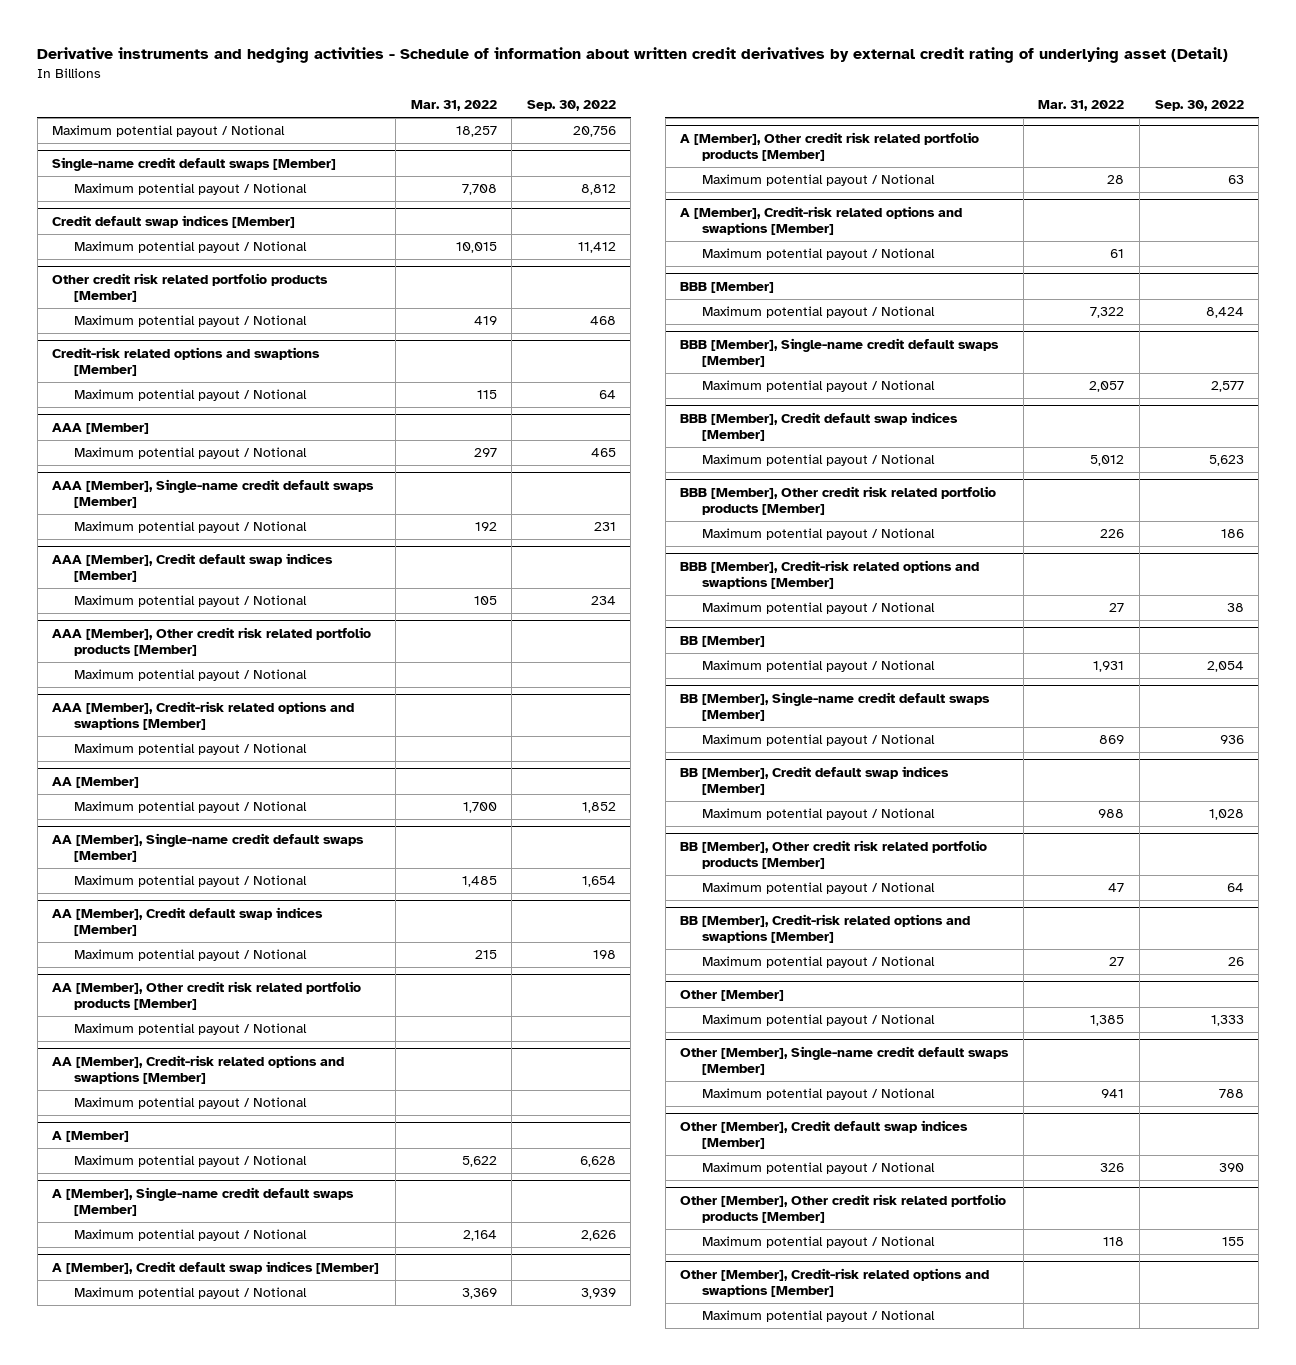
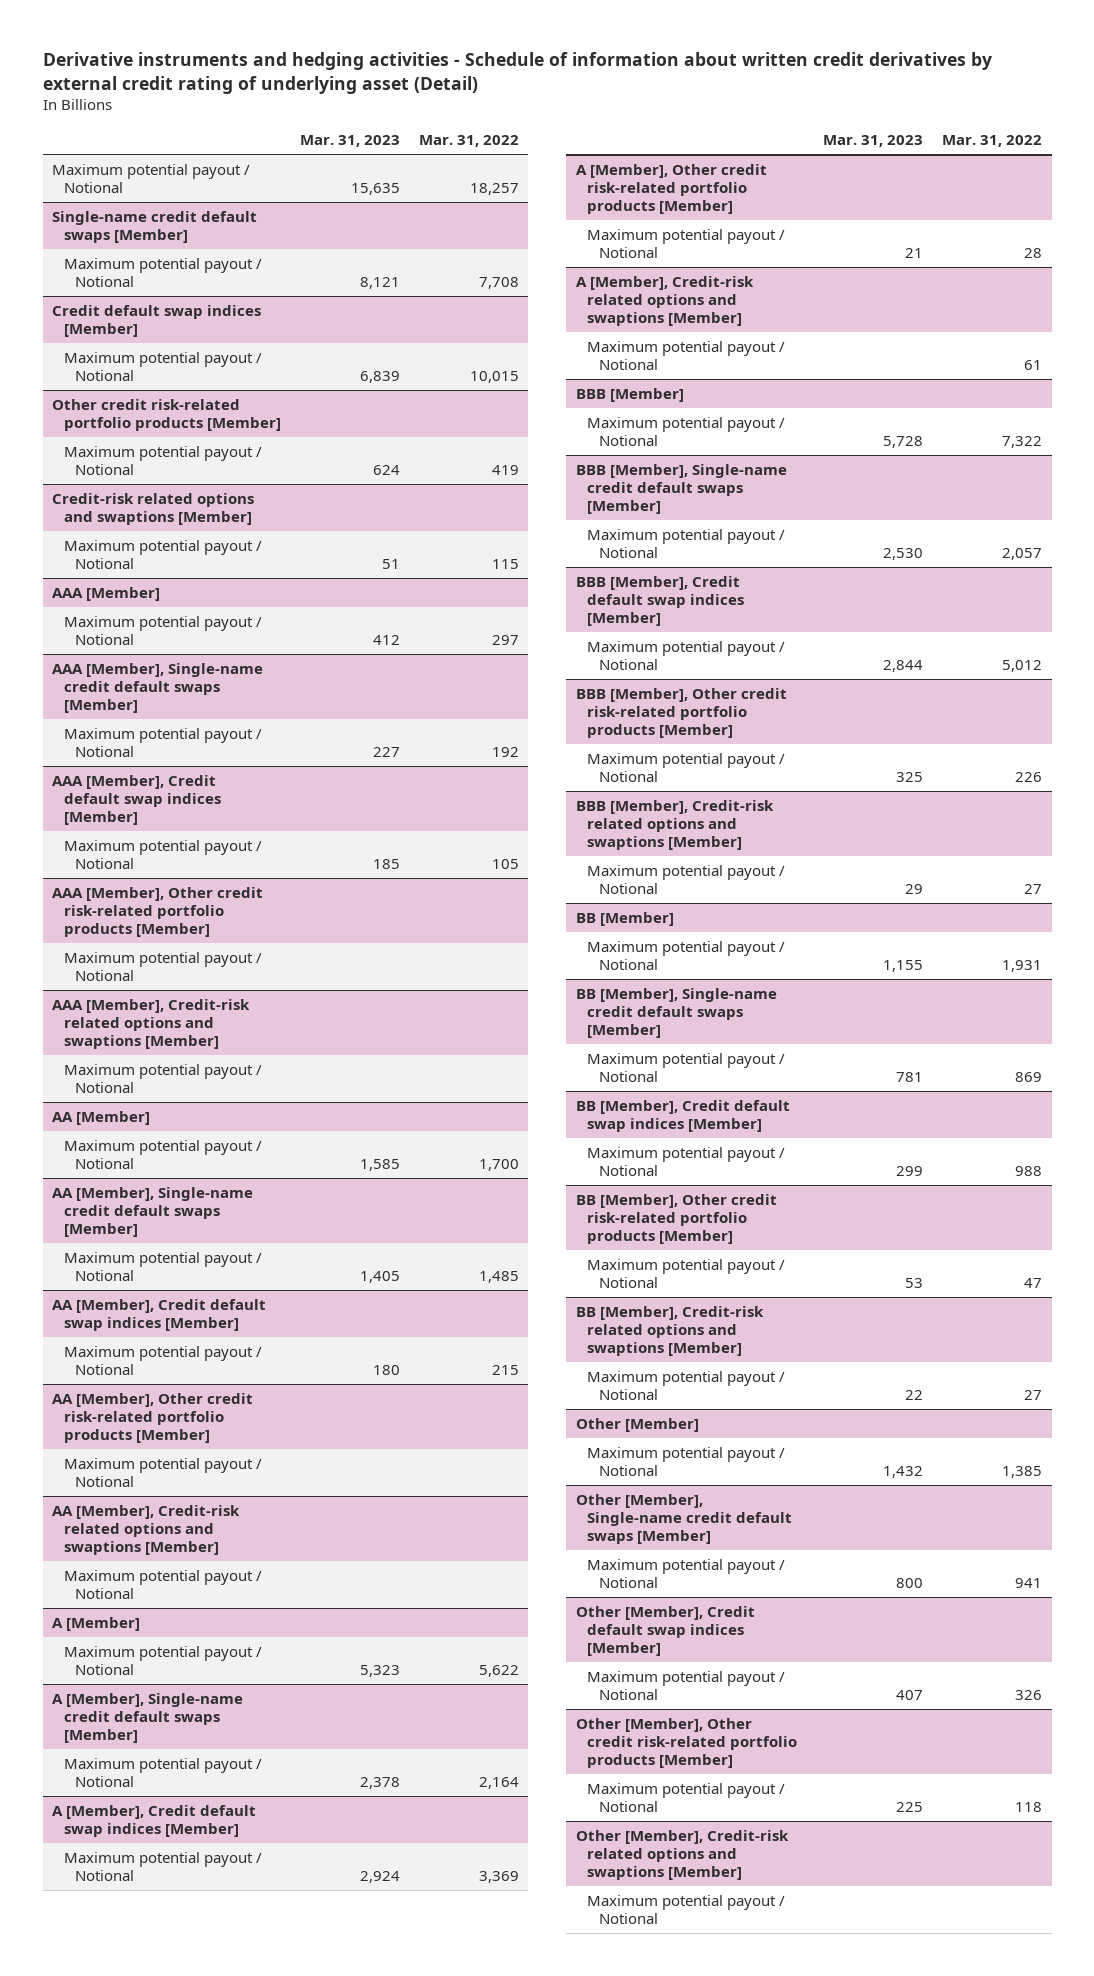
- | Mar. 31, 2022 | Sep. 30, 2022
+ | Mar. 31, 2023 | Mar. 31, 2022
- Other credit risk related portfolio products [Member]
+ Other credit risk-related portfolio products [Member]
- AAA [Member], Other credit risk related portfolio products [Member]
+ AAA [Member], Other credit risk-related portfolio products [Member]
- AA [Member], Other credit risk related portfolio products [Member]
+ AA [Member], Other credit risk-related portfolio products [Member]
- A [Member], Other credit risk related portfolio products [Member]
+ A [Member], Other credit risk-related portfolio products [Member]
- BBB [Member], Other credit risk related portfolio products [Member]
+ BBB [Member], Other credit risk-related portfolio products [Member]
- BB [Member], Other credit risk related portfolio products [Member]
+ BB [Member], Other credit risk-related portfolio products [Member]
- Other [Member], Other credit risk related portfolio products [Member]
+ Other [Member], Other credit risk-related portfolio products [Member]

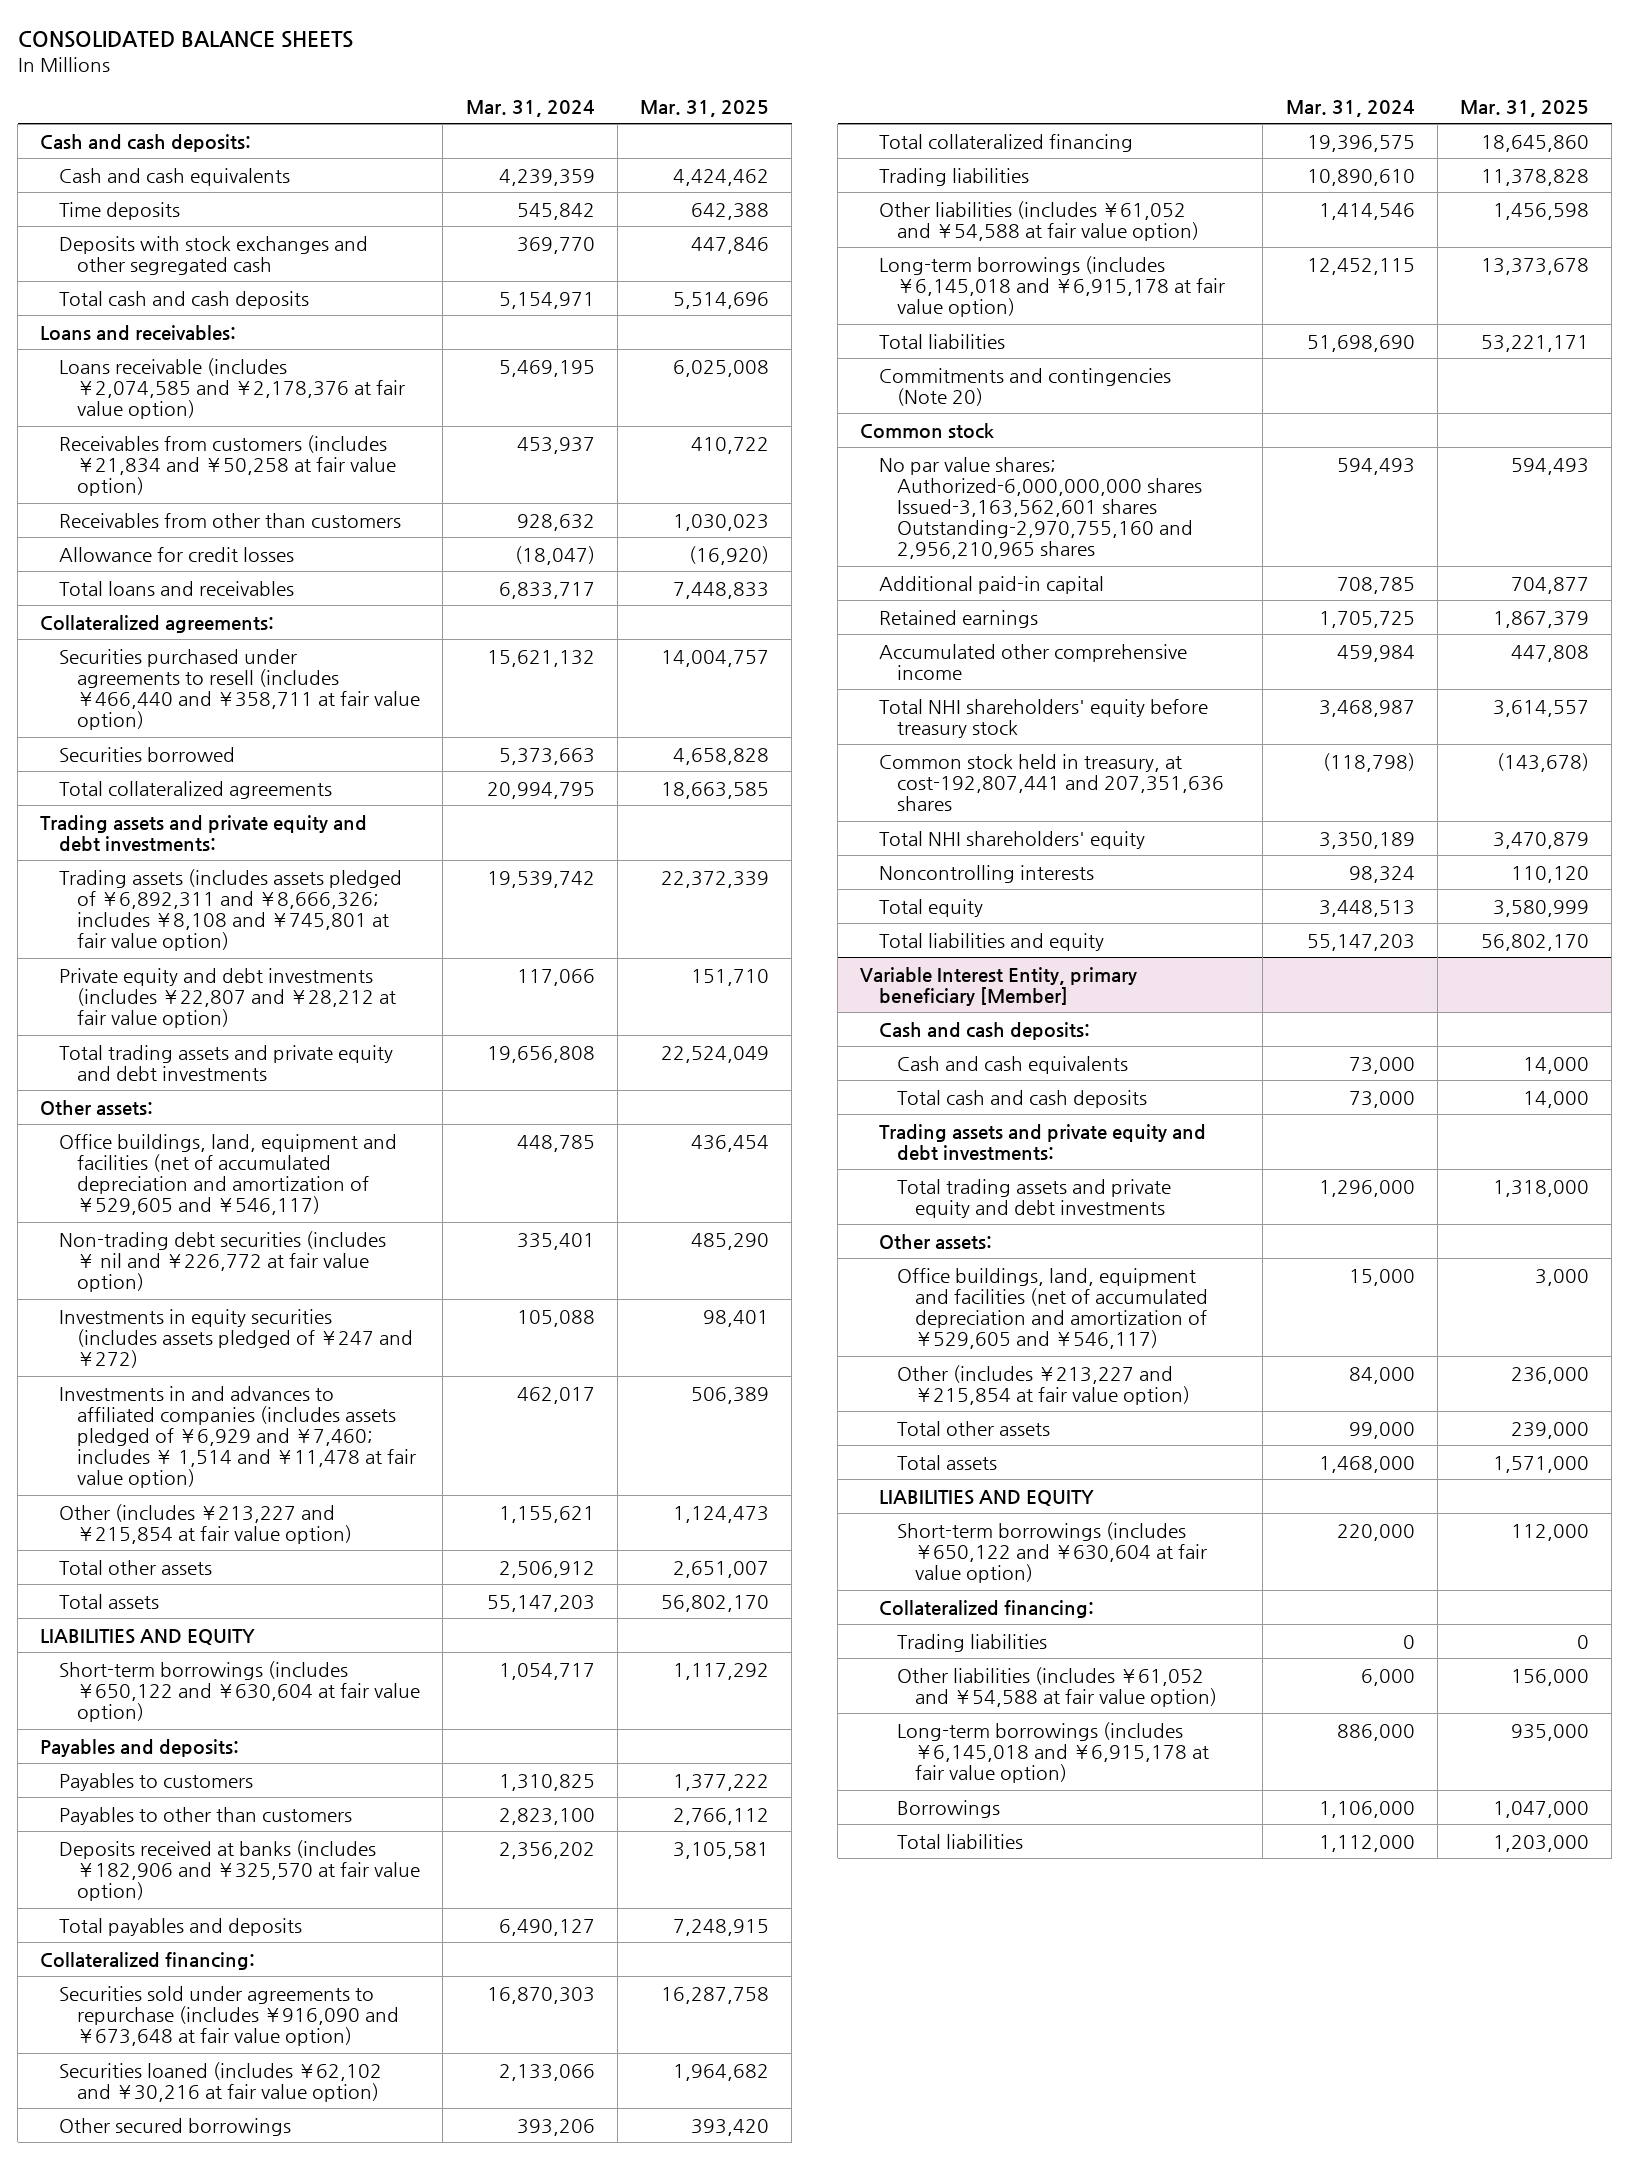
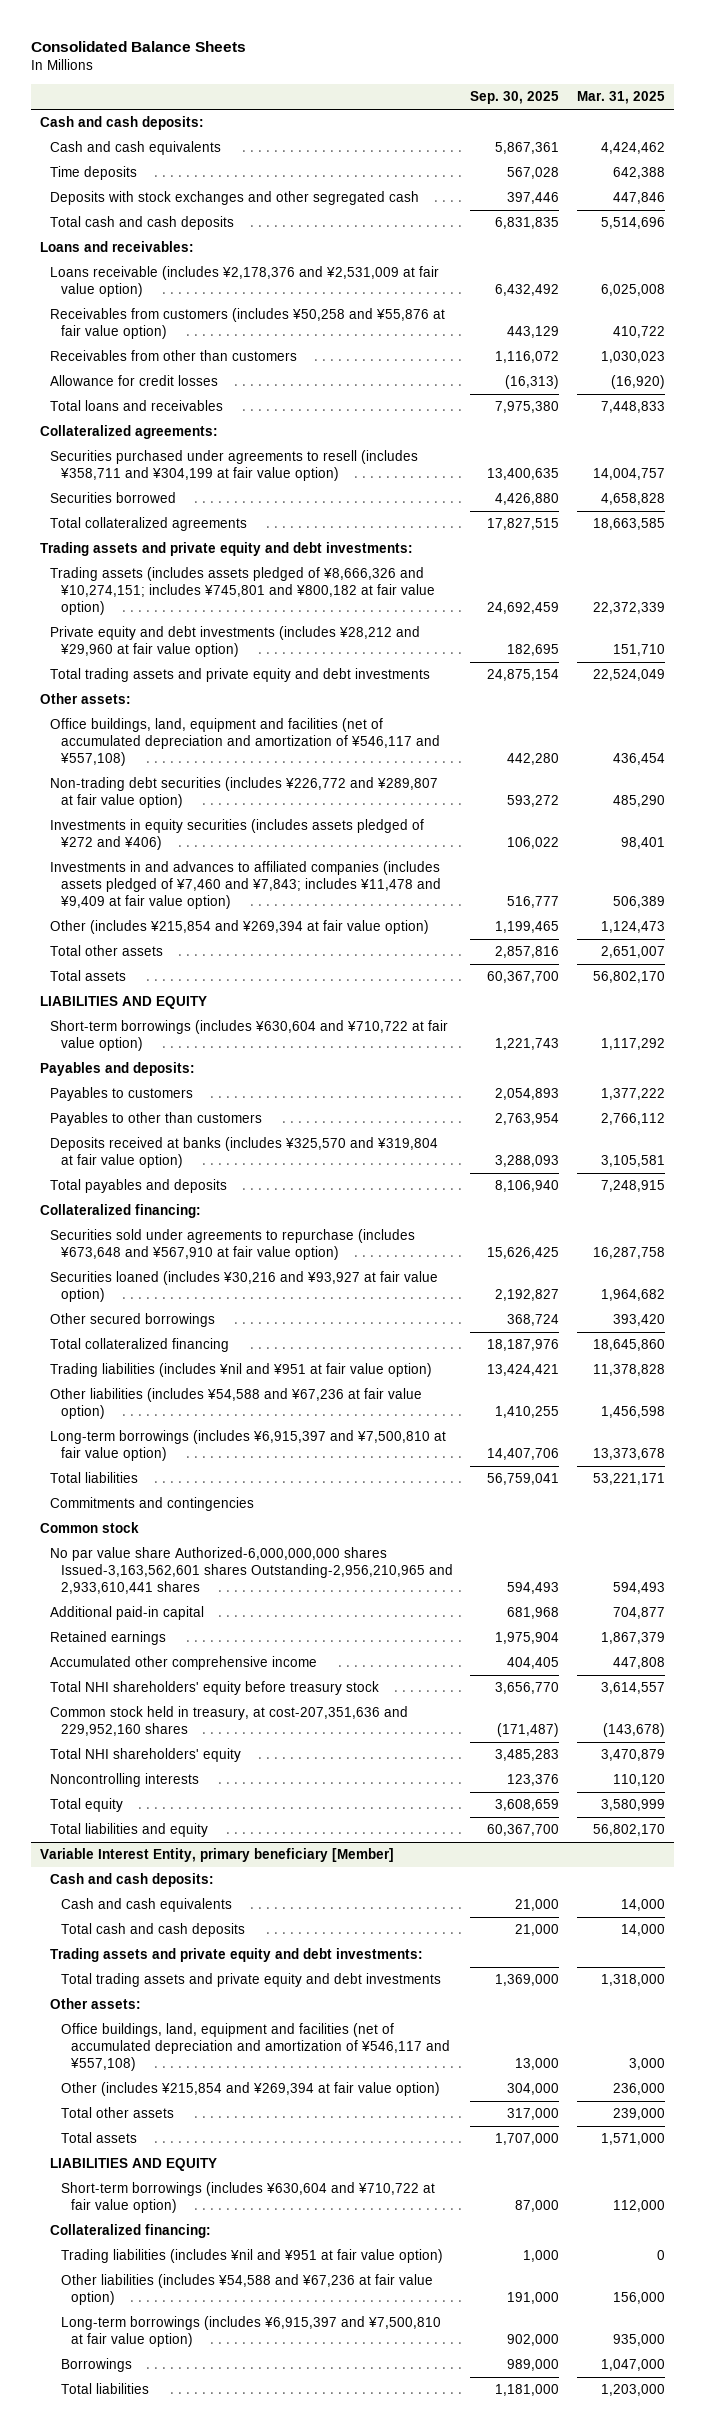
- CONSOLIDATED BALANCE SHEETS
+ Consolidated Balance Sheets
- | Mar. 31, 2024 | Mar. 31, 2025
+ | Sep. 30, 2025 | Mar. 31, 2025
- Loans receivable (includes ¥2,074,585 and ¥2,178,376 at fair value option) | 5,469,195 | 6,025,008
- Receivables from customers (includes ¥21,834 and ¥50,258 at fair value option) | 453,937 | 410,722
+ Loans receivable (includes ¥2,178,376 and ¥2,531,009 at fair value option) | 6,432,492 | 6,025,008
+ Receivables from customers (includes ¥50,258 and ¥55,876 at fair value option) | 443,129 | 410,722
- Securities purchased under agreements to resell (includes ¥466,440 and ¥358,711 at fair value option) | 15,621,132 | 14,004,757
+ Securities purchased under agreements to resell (includes ¥358,711 and ¥304,199 at fair value option) | 13,400,635 | 14,004,757
- Trading assets (includes assets pledged of ¥6,892,311 and ¥8,666,326; includes ¥8,108 and ¥745,801 at fair value option) | 19,539,742 | 22,372,339
- Private equity and debt investments (includes ¥22,807 and ¥28,212 at fair value option) | 117,066 | 151,710
+ Trading assets (includes assets pledged of ¥8,666,326 and ¥10,274,151; includes ¥745,801 and ¥800,182 at fair value option) | 24,692,459 | 22,372,339
+ Private equity and debt investments (includes ¥28,212 and ¥29,960 at fair value option) | 182,695 | 151,710
- Office buildings, land, equipment and facilities (net of accumulated depreciation and amortization of ¥529,605 and ¥546,117) | 448,785 | 436,454
- Non-trading debt securities (includes ¥ nil and ¥226,772 at fair value option) | 335,401 | 485,290
- Investments in equity securities (includes assets pledged of ¥247 and ¥272) | 105,088 | 98,401
- Investments in and advances to affiliated companies (includes assets pledged of ¥6,929 and ¥7,460; includes ¥ 1,514 and ¥11,478 at fair value option) | 462,017 | 506,389
- Other (includes ¥213,227 and ¥215,854 at fair value option) | 1,155,621 | 1,124,473
+ Office buildings, land, equipment and facilities (net of accumulated depreciation and amortization of ¥546,117 and ¥557,108) | 442,280 | 436,454
+ Non-trading debt securities (includes ¥226,772 and ¥289,807 at fair value option) | 593,272 | 485,290
+ Investments in equity securities (includes assets pledged of ¥272 and ¥406) | 106,022 | 98,401
+ Investments in and advances to affiliated companies (includes assets pledged of ¥7,460 and ¥7,843; includes ¥11,478 and ¥9,409 at fair value option) | 516,777 | 506,389
+ Other (includes ¥215,854 and ¥269,394 at fair value option) | 1,199,465 | 1,124,473
- Short-term borrowings (includes ¥650,122 and ¥630,604 at fair value option) | 1,054,717 | 1,117,292
+ Short-term borrowings (includes ¥630,604 and ¥710,722 at fair value option) | 1,221,743 | 1,117,292
- Deposits received at banks (includes ¥182,906 and ¥325,570 at fair value option) | 2,356,202 | 3,105,581
+ Deposits received at banks (includes ¥325,570 and ¥319,804 at fair value option) | 3,288,093 | 3,105,581
- Securities sold under agreements to repurchase (includes ¥916,090 and ¥673,648 at fair value option) | 16,870,303 | 16,287,758
- Securities loaned (includes ¥62,102 and ¥30,216 at fair value option) | 2,133,066 | 1,964,682
+ Securities sold under agreements to repurchase (includes ¥673,648 and ¥567,910 at fair value option) | 15,626,425 | 16,287,758
+ Securities loaned (includes ¥30,216 and ¥93,927 at fair value option) | 2,192,827 | 1,964,682
- Trading liabilities | 10,890,610 | 11,378,828
- Other liabilities (includes ¥61,052 and ¥54,588 at fair value option) | 1,414,546 | 1,456,598
- Long-term borrowings (includes ¥6,145,018 and ¥6,915,178 at fair value option) | 12,452,115 | 13,373,678
+ Trading liabilities (includes ¥nil and ¥951 at fair value option) | 13,424,421 | 11,378,828
+ Other liabilities (includes ¥54,588 and ¥67,236 at fair value option) | 1,410,255 | 1,456,598
+ Long-term borrowings (includes ¥6,915,397 and ¥7,500,810 at fair value option) | 14,407,706 | 13,373,678
- Commitments and contingencies (Note 20)
+ Commitments and contingencies
- No par value shares; Authorized-6,000,000,000 shares Issued-3,163,562,601 shares Outstanding-2,970,755,160 and 2,956,210,965 shares | 594,493 | 594,493
+ No par value share Authorized-6,000,000,000 shares Issued-3,163,562,601 shares Outstanding-2,956,210,965 and 2,933,610,441 shares | 594,493 | 594,493
- Common stock held in treasury, at cost-192,807,441 and 207,351,636 shares | (118,798) | (143,678)
+ Common stock held in treasury, at cost-207,351,636 and 229,952,160 shares | (171,487) | (143,678)
@ Variable Interest Entity, primary beneficiary [Member]
- Office buildings, land, equipment and facilities (net of accumulated depreciation and amortization of ¥529,605 and ¥546,117) | 15,000 | 3,000
- Other (includes ¥213,227 and ¥215,854 at fair value option) | 84,000 | 236,000
+ Office buildings, land, equipment and facilities (net of accumulated depreciation and amortization of ¥546,117 and ¥557,108) | 13,000 | 3,000
+ Other (includes ¥215,854 and ¥269,394 at fair value option) | 304,000 | 236,000
- Short-term borrowings (includes ¥650,122 and ¥630,604 at fair value option) | 220,000 | 112,000
+ Short-term borrowings (includes ¥630,604 and ¥710,722 at fair value option) | 87,000 | 112,000
- Trading liabilities | 0 | 0
- Other liabilities (includes ¥61,052 and ¥54,588 at fair value option) | 6,000 | 156,000
- Long-term borrowings (includes ¥6,145,018 and ¥6,915,178 at fair value option) | 886,000 | 935,000
+ Trading liabilities (includes ¥nil and ¥951 at fair value option) | 1,000 | 0
+ Other liabilities (includes ¥54,588 and ¥67,236 at fair value option) | 191,000 | 156,000
+ Long-term borrowings (includes ¥6,915,397 and ¥7,500,810 at fair value option) | 902,000 | 935,000

